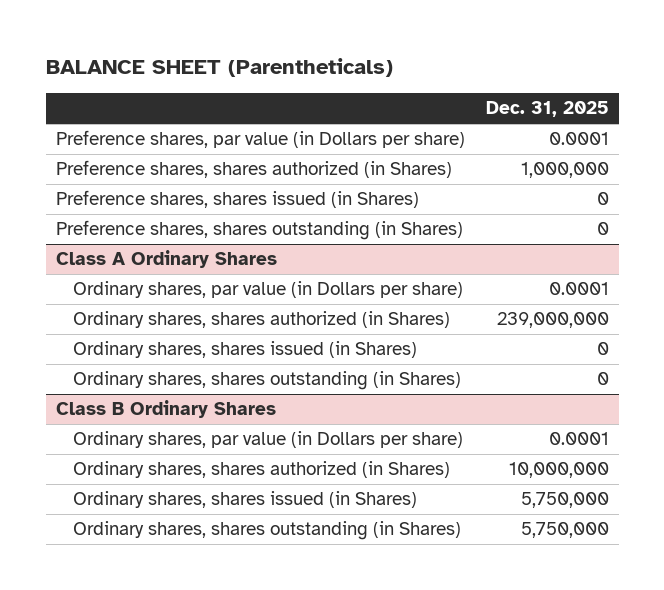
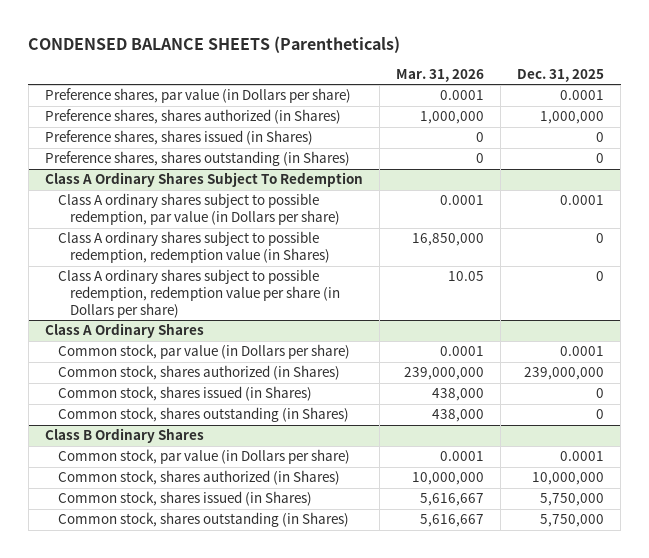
- BALANCE SHEET (Parentheticals)
+ CONDENSED BALANCE SHEETS (Parentheticals)
- | Dec. 31, 2025
+ | Mar. 31, 2026 | Dec. 31, 2025
+ Class A Ordinary Shares Subject To Redemption
+ Class A ordinary shares subject to possible redemption, par value (in Dollars per share) | 0.0001 | 0.0001
+ Class A ordinary shares subject to possible redemption, redemption value (in Shares) | 16,850,000 | 0
+ Class A ordinary shares subject to possible redemption, redemption value per share (in Dollars per share) | 10.05 | 0
@ Class A Ordinary Shares
- Ordinary shares, par value (in Dollars per share) | 0.0001
- Ordinary shares, shares authorized (in Shares) | 239,000,000
- Ordinary shares, shares issued (in Shares) | 0
- Ordinary shares, shares outstanding (in Shares) | 0
+ Common stock, par value (in Dollars per share) | 0.0001 | 0.0001
+ Common stock, shares authorized (in Shares) | 239,000,000 | 239,000,000
+ Common stock, shares issued (in Shares) | 438,000 | 0
+ Common stock, shares outstanding (in Shares) | 438,000 | 0
@ Class B Ordinary Shares
- Ordinary shares, par value (in Dollars per share) | 0.0001
- Ordinary shares, shares authorized (in Shares) | 10,000,000
- Ordinary shares, shares issued (in Shares) | 5,750,000
- Ordinary shares, shares outstanding (in Shares) | 5,750,000
+ Common stock, par value (in Dollars per share) | 0.0001 | 0.0001
+ Common stock, shares authorized (in Shares) | 10,000,000 | 10,000,000
+ Common stock, shares issued (in Shares) | 5,616,667 | 5,750,000
+ Common stock, shares outstanding (in Shares) | 5,616,667 | 5,750,000

